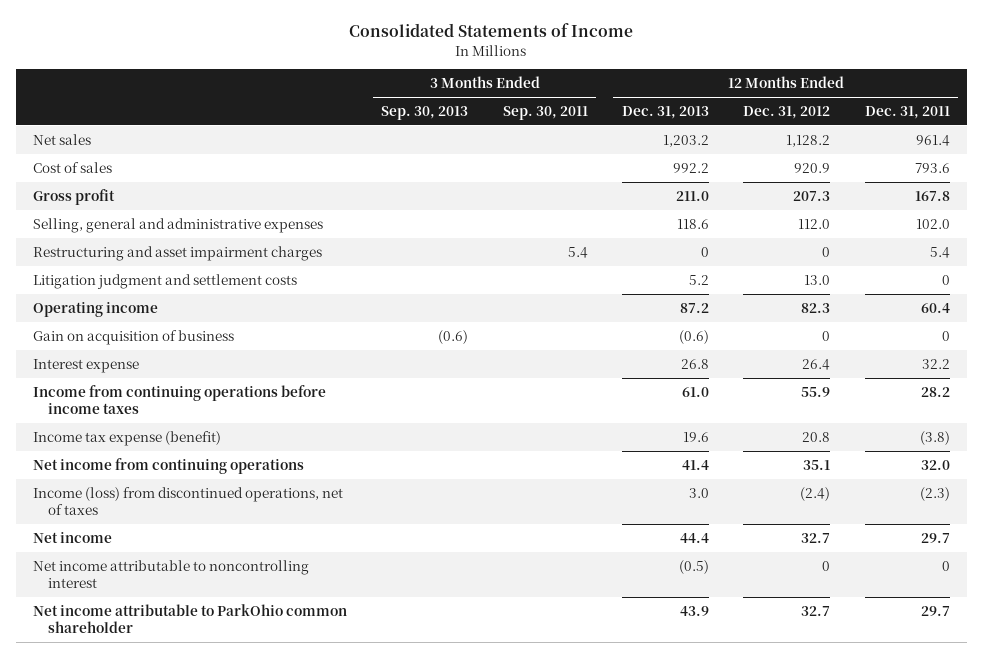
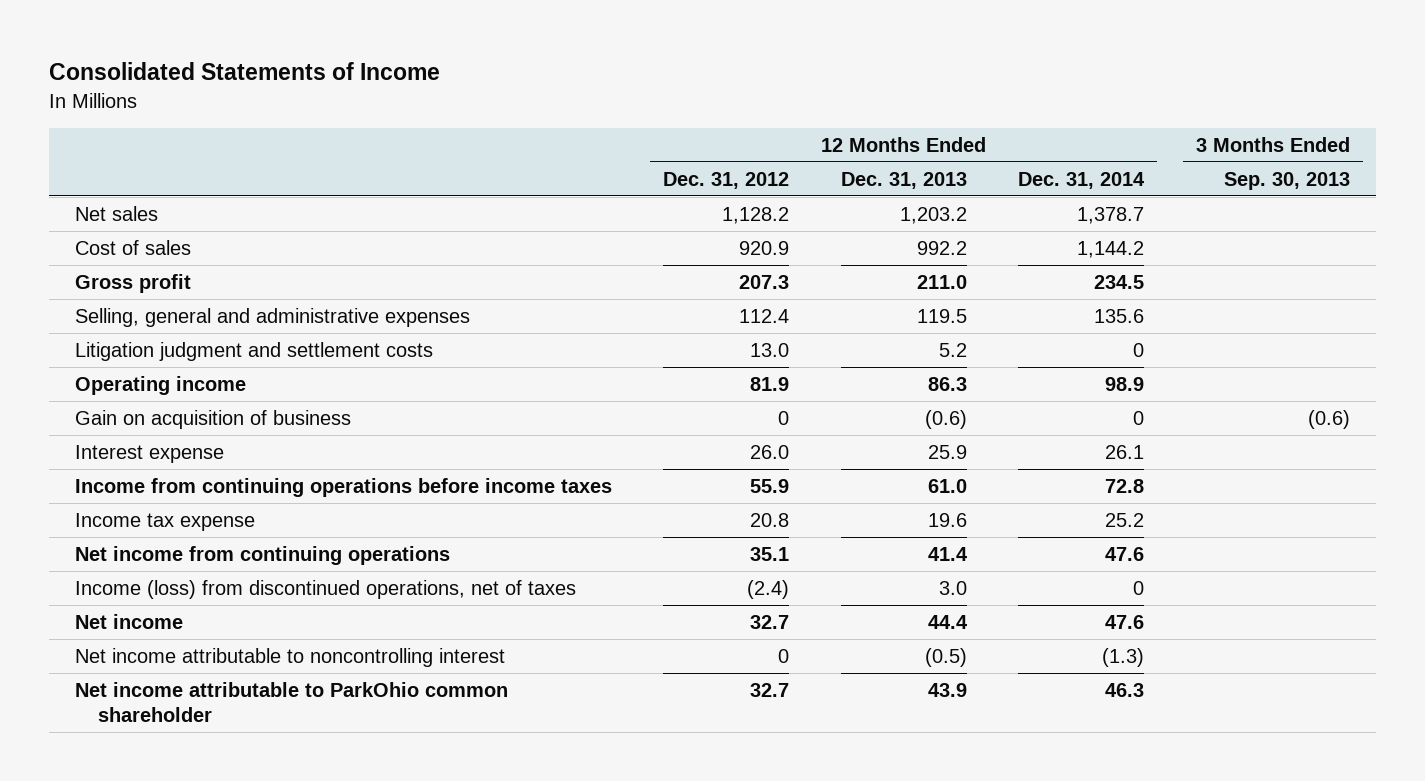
- | 3 Months Ended Sep. 30, 2013 | 3 Months Ended Sep. 30, 2011 | 12 Months Ended Dec. 31, 2013 | 12 Months Ended Dec. 31, 2012 | 12 Months Ended Dec. 31, 2011
+ | 12 Months Ended Dec. 31, 2012 | 12 Months Ended Dec. 31, 2013 | 12 Months Ended Dec. 31, 2014 | 3 Months Ended Sep. 30, 2013
- Selling, general and administrative expenses | | | 118.6 | 112.0 | 102.0
- Restructuring and asset impairment charges | | 5.4 | 0 | 0 | 5.4
+ Selling, general and administrative expenses | 112.4 | 119.5 | 135.6 |
- Operating income | | | 87.2 | 82.3 | 60.4
+ Operating income | 81.9 | 86.3 | 98.9 |
- Interest expense | | | 26.8 | 26.4 | 32.2
+ Interest expense | 26.0 | 25.9 | 26.1 |
- Income tax expense (benefit) | | | 19.6 | 20.8 | (3.8)
+ Income tax expense | 20.8 | 19.6 | 25.2 |

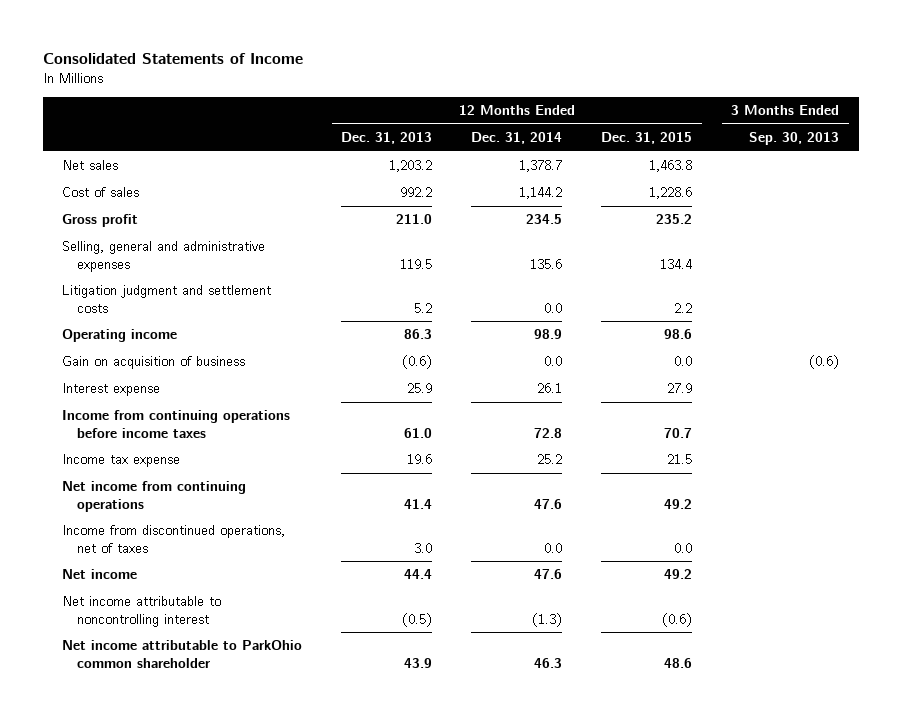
- | 12 Months Ended Dec. 31, 2012 | 12 Months Ended Dec. 31, 2013 | 12 Months Ended Dec. 31, 2014 | 3 Months Ended Sep. 30, 2013
+ | 12 Months Ended Dec. 31, 2013 | 12 Months Ended Dec. 31, 2014 | 12 Months Ended Dec. 31, 2015 | 3 Months Ended Sep. 30, 2013
- Litigation judgment and settlement costs | 13.0 | 5.2 | 0 |
+ Litigation judgment and settlement costs | 5.2 | 0.0 | 2.2 |
- Gain on acquisition of business | 0 | (0.6) | 0 | (0.6)
+ Gain on acquisition of business | (0.6) | 0.0 | 0.0 | (0.6)
- Income (loss) from discontinued operations, net of taxes | (2.4) | 3.0 | 0 |
+ Income from discontinued operations, net of taxes | 3.0 | 0.0 | 0.0 |

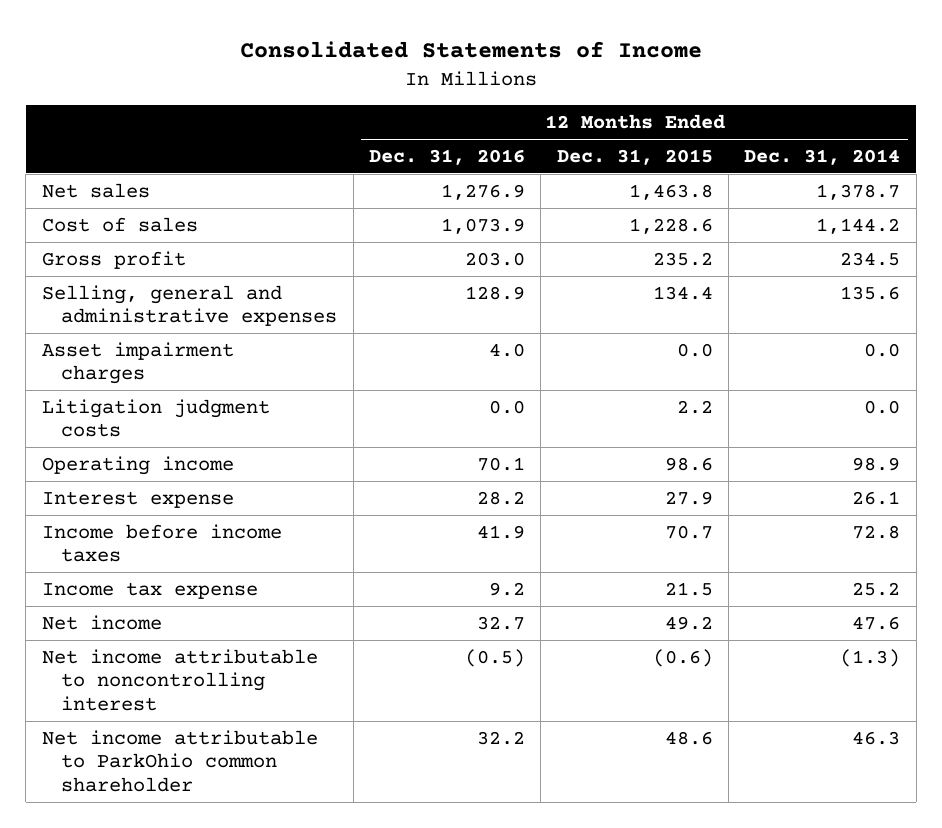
- | 12 Months Ended Dec. 31, 2013 | 12 Months Ended Dec. 31, 2014 | 12 Months Ended Dec. 31, 2015 | 3 Months Ended Sep. 30, 2013
+ | 12 Months Ended Dec. 31, 2016 | 12 Months Ended Dec. 31, 2015 | 12 Months Ended Dec. 31, 2014
- Litigation judgment and settlement costs | 5.2 | 0.0 | 2.2 |
+ Asset impairment charges | 4.0 | 0.0 | 0.0
+ Litigation judgment costs | 0.0 | 2.2 | 0.0
- Gain on acquisition of business | (0.6) | 0.0 | 0.0 | (0.6)
- Income from continuing operations before income taxes | 61.0 | 72.8 | 70.7 |
+ Income before income taxes | 41.9 | 70.7 | 72.8
- Net income from continuing operations | 41.4 | 47.6 | 49.2 |
- Income from discontinued operations, net of taxes | 3.0 | 0.0 | 0.0 |

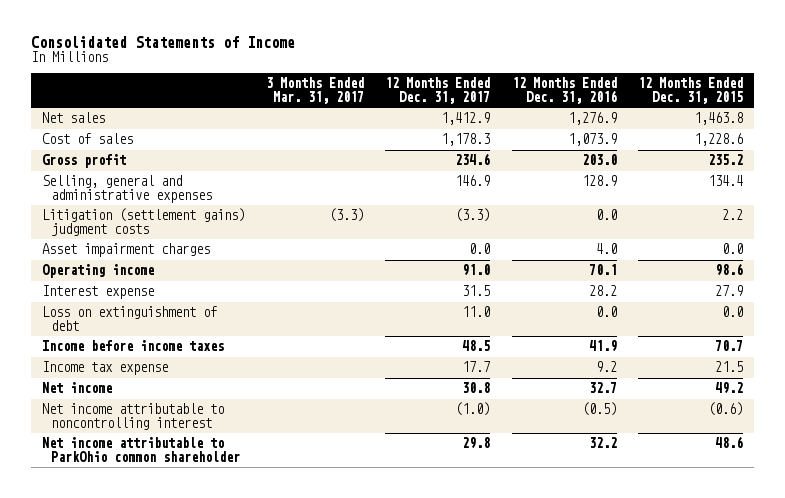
- | 12 Months Ended Dec. 31, 2016 | 12 Months Ended Dec. 31, 2015 | 12 Months Ended Dec. 31, 2014
+ | 3 Months Ended Mar. 31, 2017 | 12 Months Ended Dec. 31, 2017 | 12 Months Ended Dec. 31, 2016 | 12 Months Ended Dec. 31, 2015
+ Litigation (settlement gains) judgment costs | (3.3) | (3.3) | 0.0 | 2.2
- Litigation judgment costs | 0.0 | 2.2 | 0.0
+ Loss on extinguishment of debt | | 11.0 | 0.0 | 0.0

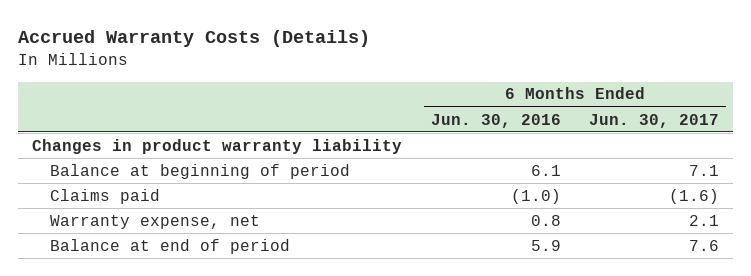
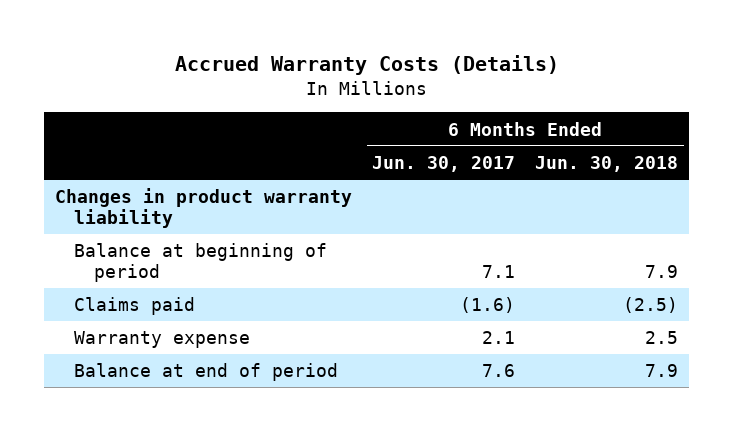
- | 6 Months Ended Jun. 30, 2016 | 6 Months Ended Jun. 30, 2017
+ | 6 Months Ended Jun. 30, 2017 | 6 Months Ended Jun. 30, 2018
- Warranty expense, net | 0.8 | 2.1
+ Warranty expense | 2.1 | 2.5

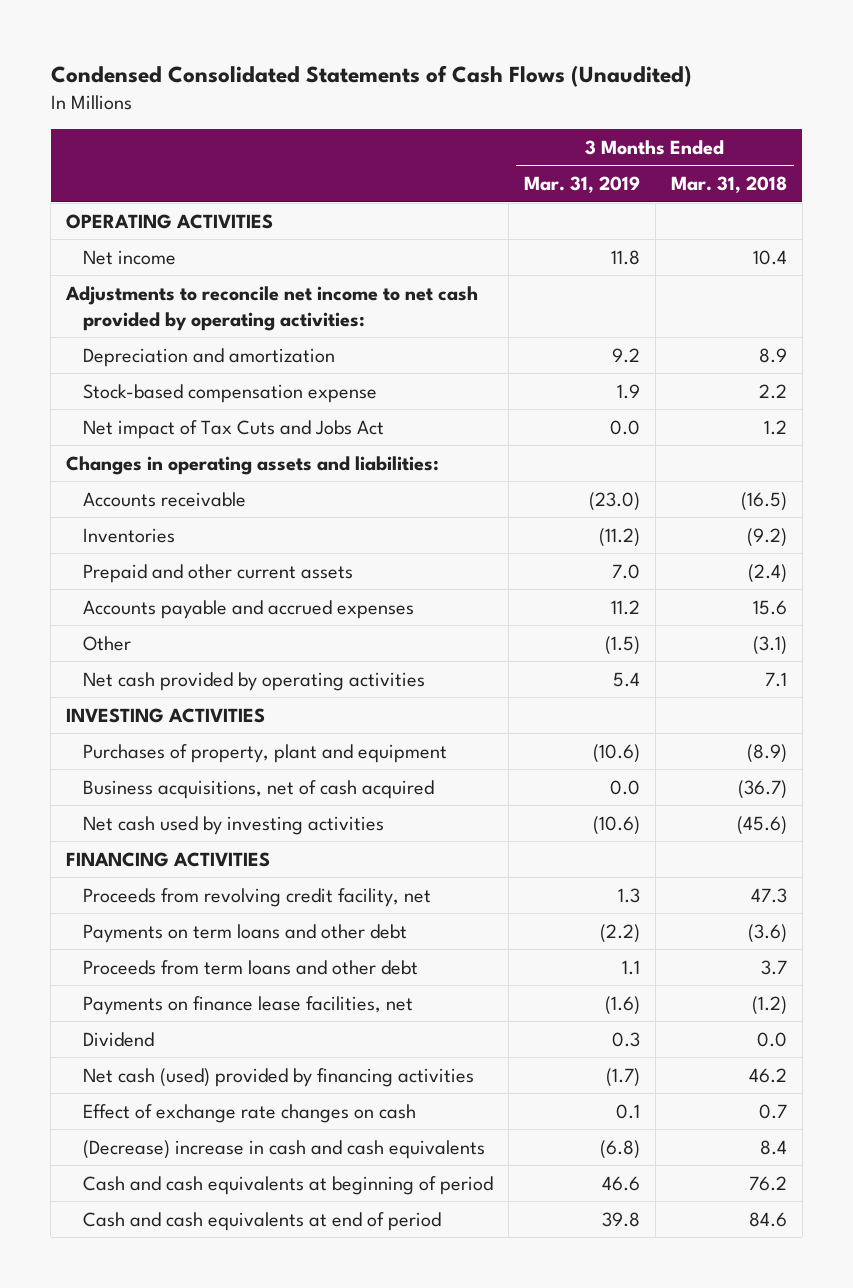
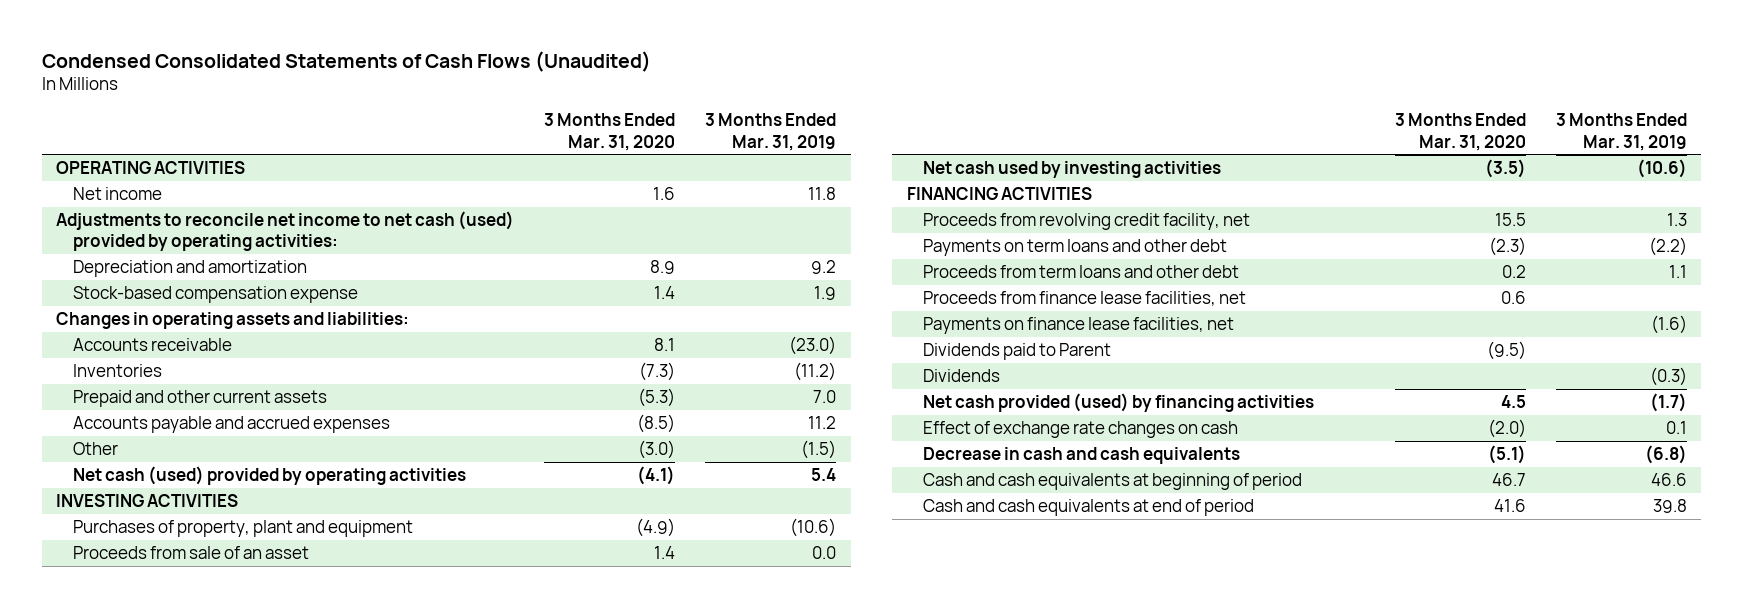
- | 3 Months Ended Mar. 31, 2019 | 3 Months Ended Mar. 31, 2018
+ | 3 Months Ended Mar. 31, 2020 | 3 Months Ended Mar. 31, 2019
- Adjustments to reconcile net income to net cash provided by operating activities:
+ Adjustments to reconcile net income to net cash (used) provided by operating activities:
- Net impact of Tax Cuts and Jobs Act | 0.0 | 1.2
- Net cash provided by operating activities | 5.4 | 7.1
+ Net cash (used) provided by operating activities | (4.1) | 5.4
- Business acquisitions, net of cash acquired | 0.0 | (36.7)
+ Proceeds from sale of an asset | 1.4 | 0.0
+ Proceeds from finance lease facilities, net | 0.6 |
- Dividend | 0.3 | 0.0
- Net cash (used) provided by financing activities | (1.7) | 46.2
+ Dividends paid to Parent | (9.5) |
+ Dividends | | (0.3)
+ Net cash provided (used) by financing activities | 4.5 | (1.7)
- (Decrease) increase in cash and cash equivalents | (6.8) | 8.4
+ Decrease in cash and cash equivalents | (5.1) | (6.8)

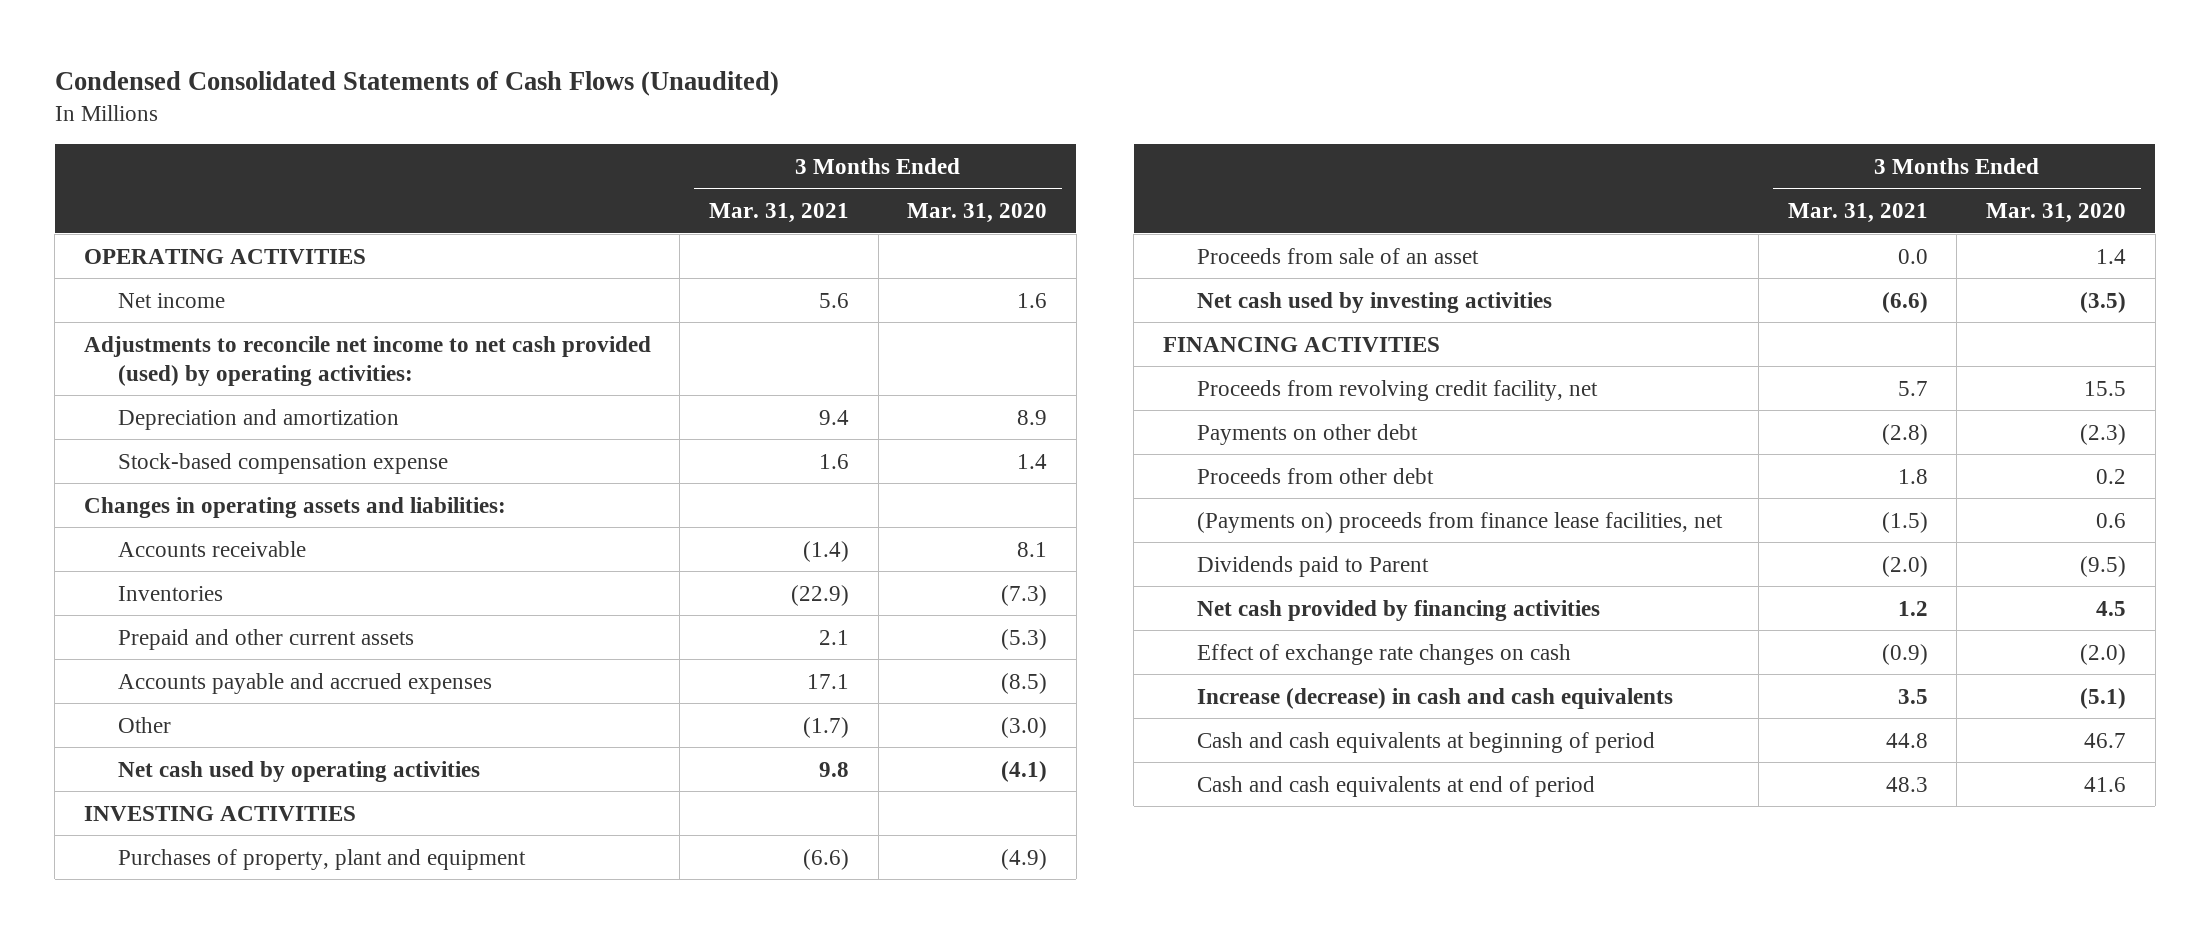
- | 3 Months Ended Mar. 31, 2020 | 3 Months Ended Mar. 31, 2019
+ | 3 Months Ended Mar. 31, 2021 | 3 Months Ended Mar. 31, 2020
- Adjustments to reconcile net income to net cash (used) provided by operating activities:
+ Adjustments to reconcile net income to net cash provided (used) by operating activities:
- Net cash (used) provided by operating activities | (4.1) | 5.4
+ Net cash used by operating activities | 9.8 | (4.1)
- Payments on term loans and other debt | (2.3) | (2.2)
- Proceeds from term loans and other debt | 0.2 | 1.1
- Proceeds from finance lease facilities, net | 0.6 |
- Payments on finance lease facilities, net | | (1.6)
+ Payments on other debt | (2.8) | (2.3)
+ Proceeds from other debt | 1.8 | 0.2
+ (Payments on) proceeds from finance lease facilities, net | (1.5) | 0.6
- Dividends | | (0.3)
- Net cash provided (used) by financing activities | 4.5 | (1.7)
+ Net cash provided by financing activities | 1.2 | 4.5
- Decrease in cash and cash equivalents | (5.1) | (6.8)
+ Increase (decrease) in cash and cash equivalents | 3.5 | (5.1)

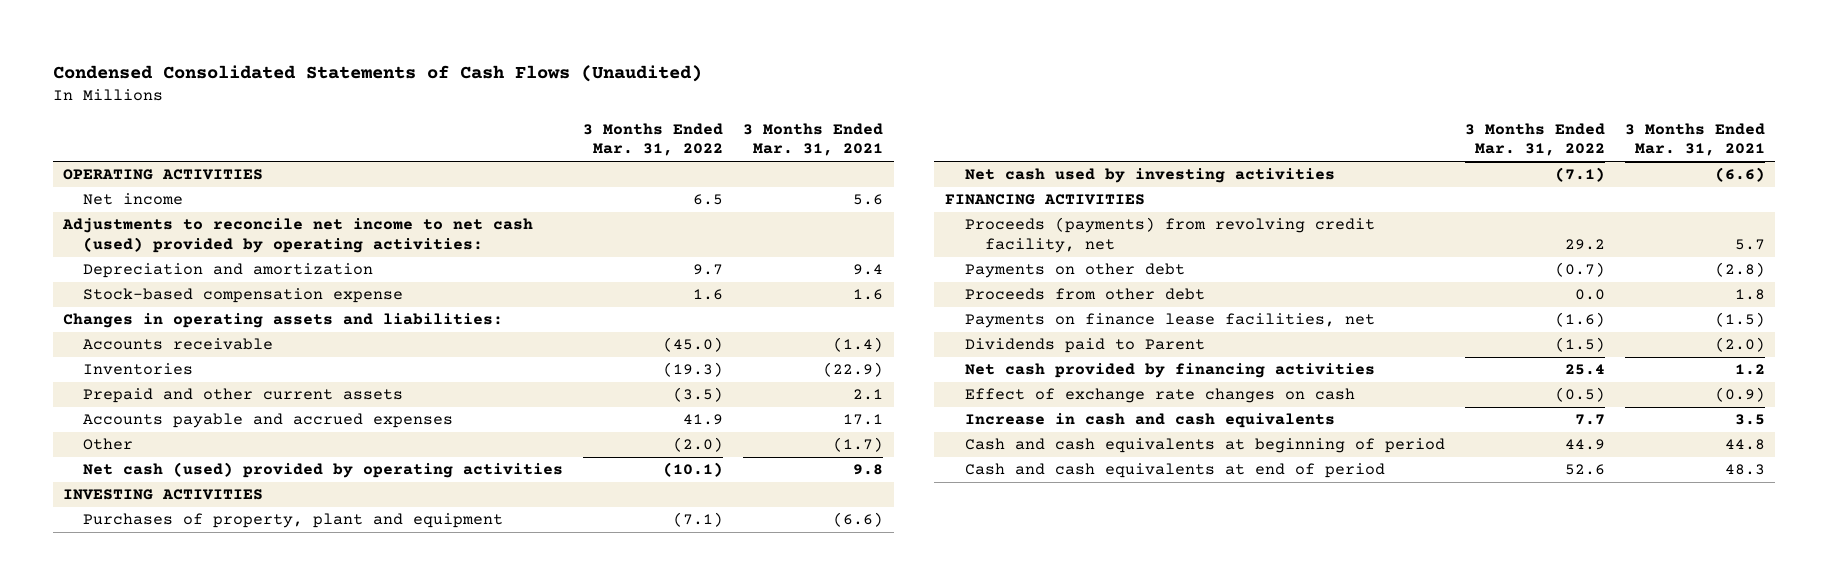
- | 3 Months Ended Mar. 31, 2021 | 3 Months Ended Mar. 31, 2020
+ | 3 Months Ended Mar. 31, 2022 | 3 Months Ended Mar. 31, 2021
- Adjustments to reconcile net income to net cash provided (used) by operating activities:
+ Adjustments to reconcile net income to net cash (used) provided by operating activities:
- Net cash used by operating activities | 9.8 | (4.1)
+ Net cash (used) provided by operating activities | (10.1) | 9.8
- Proceeds from sale of an asset | 0.0 | 1.4
- Proceeds from revolving credit facility, net | 5.7 | 15.5
+ Proceeds (payments) from revolving credit facility, net | 29.2 | 5.7
- (Payments on) proceeds from finance lease facilities, net | (1.5) | 0.6
+ Payments on finance lease facilities, net | (1.6) | (1.5)
- Increase (decrease) in cash and cash equivalents | 3.5 | (5.1)
+ Increase in cash and cash equivalents | 7.7 | 3.5

